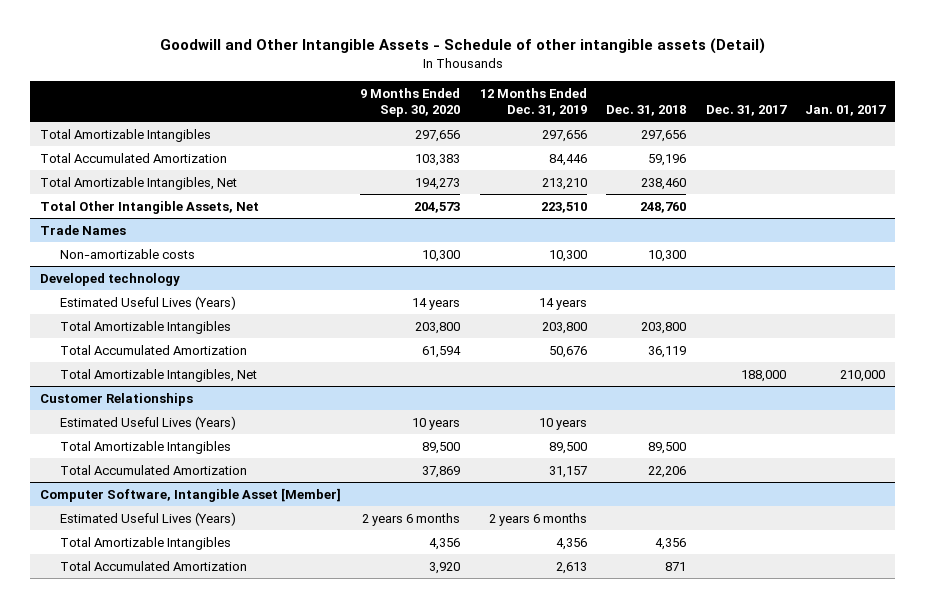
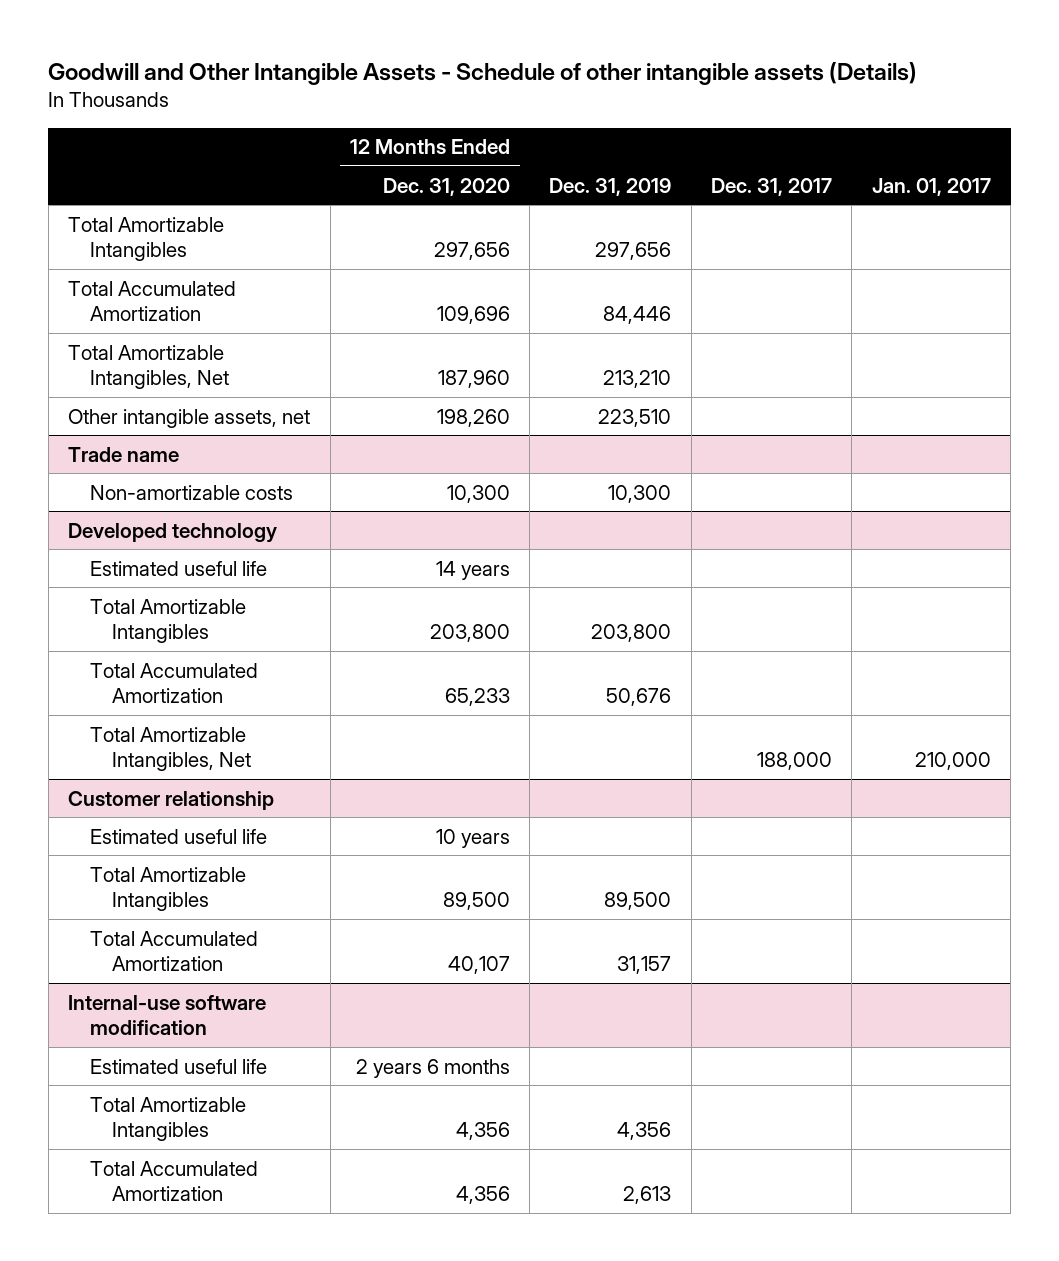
- Goodwill and Other Intangible Assets - Schedule of other intangible assets (Detail)
+ Goodwill and Other Intangible Assets - Schedule of other intangible assets (Details)
- | 9 Months Ended Sep. 30, 2020 | 12 Months Ended Dec. 31, 2019 | Dec. 31, 2018 | Dec. 31, 2017 | Jan. 01, 2017
+ | 12 Months Ended Dec. 31, 2020 | Dec. 31, 2019 | Dec. 31, 2017 | Jan. 01, 2017
- Total Other Intangible Assets, Net | 204,573 | 223,510 | 248,760 | |
- Trade Names
+ Other intangible assets, net | 198,260 | 223,510 | |
+ Trade name
@ Developed technology
- Estimated Useful Lives (Years) | 14 years | 14 years | | |
+ Estimated useful life | 14 years | | |
- Customer Relationships
- Estimated Useful Lives (Years) | 10 years | 10 years | | |
+ Customer relationship
+ Estimated useful life | 10 years | | |
- Computer Software, Intangible Asset [Member]
- Estimated Useful Lives (Years) | 2 years 6 months | 2 years 6 months | | |
+ Internal-use software modification
+ Estimated useful life | 2 years 6 months | | |

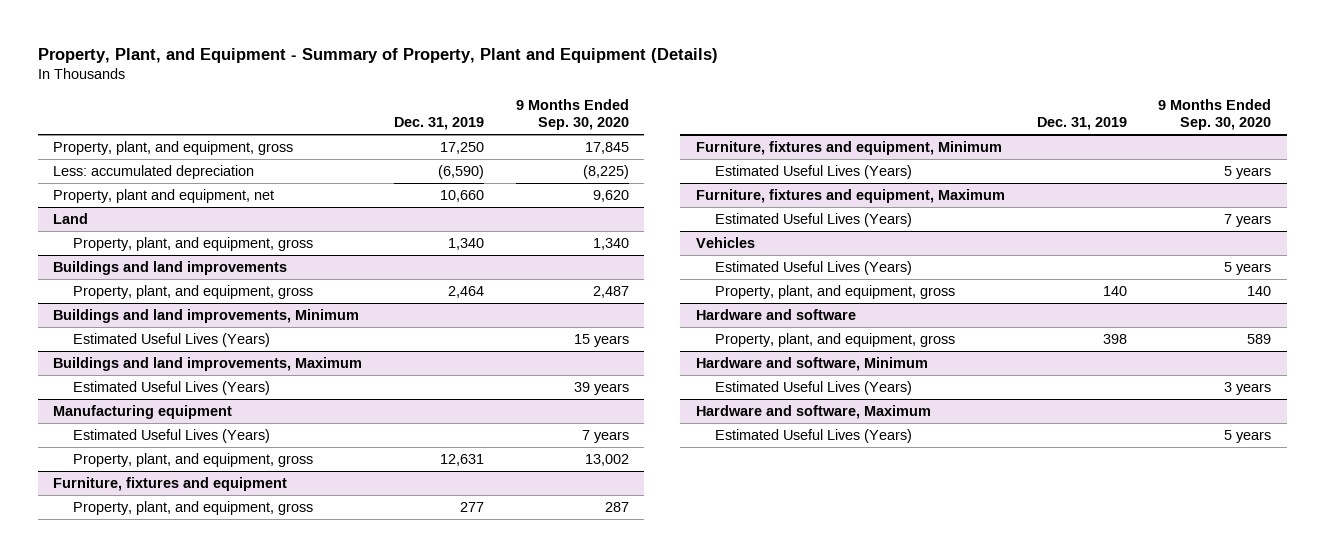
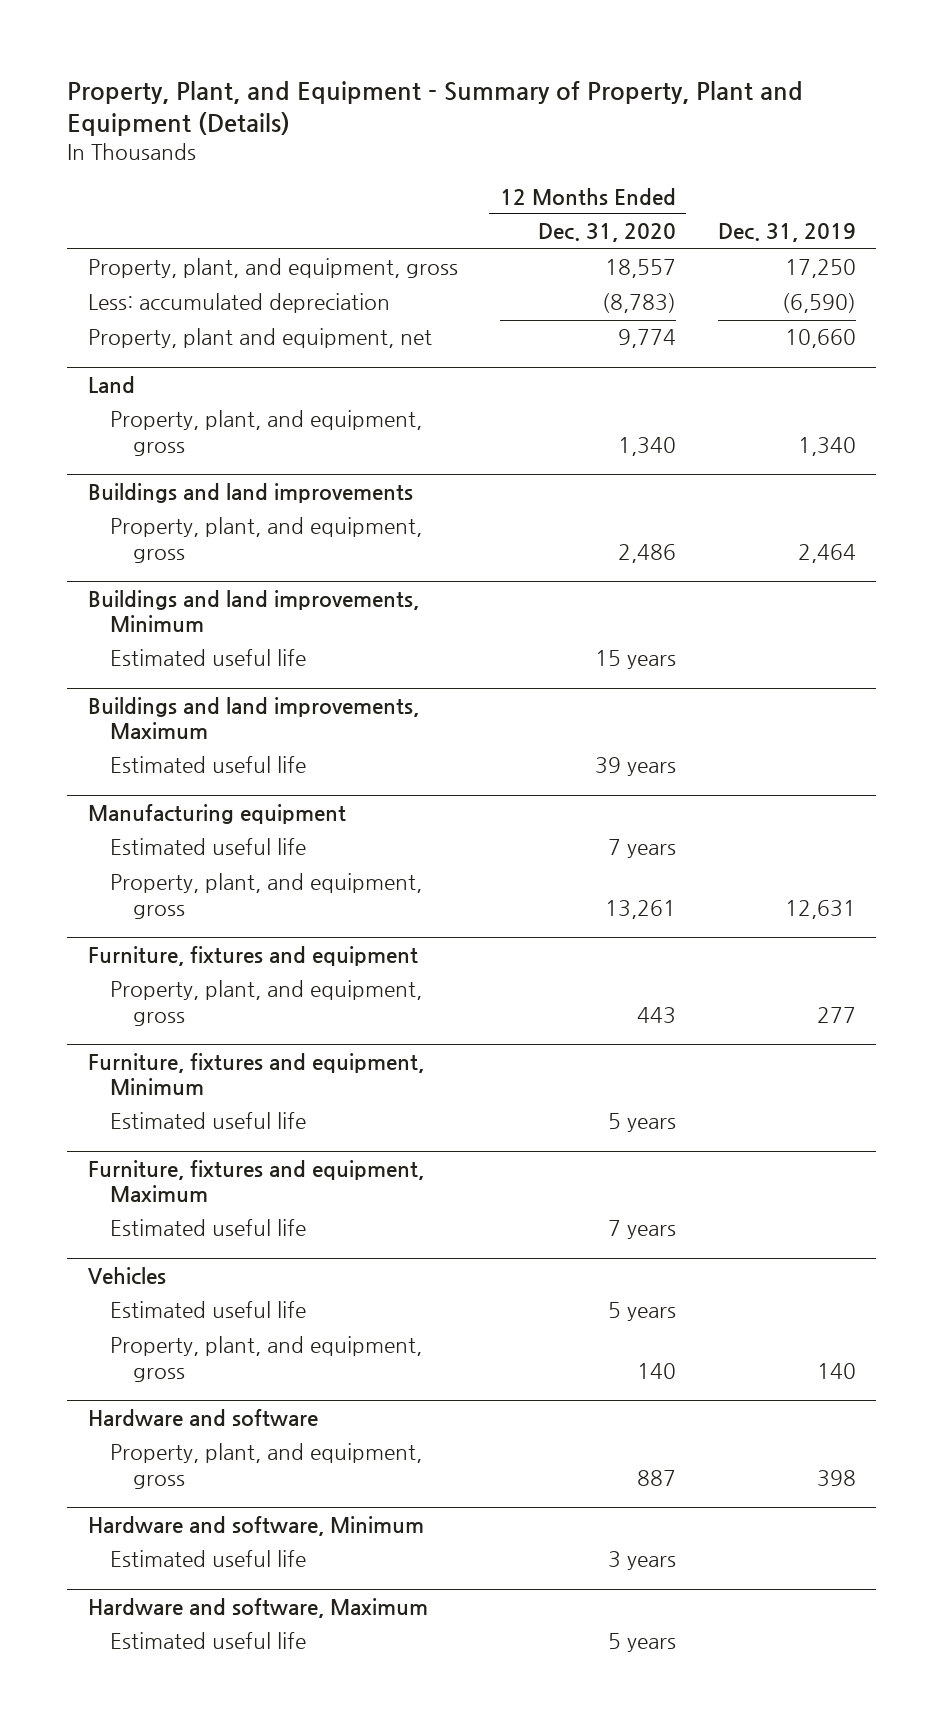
- | Dec. 31, 2019 | 9 Months Ended Sep. 30, 2020
+ | 12 Months Ended Dec. 31, 2020 | Dec. 31, 2019
@ Buildings and land improvements, Minimum
- Estimated Useful Lives (Years) | | 15 years
+ Estimated useful life | 15 years |
@ Buildings and land improvements, Maximum
- Estimated Useful Lives (Years) | | 39 years
+ Estimated useful life | 39 years |
@ Manufacturing equipment
- Estimated Useful Lives (Years) | | 7 years
+ Estimated useful life | 7 years |
@ Furniture, fixtures and equipment, Minimum
- Estimated Useful Lives (Years) | | 5 years
+ Estimated useful life | 5 years |
@ Furniture, fixtures and equipment, Maximum
- Estimated Useful Lives (Years) | | 7 years
+ Estimated useful life | 7 years |
@ Vehicles
- Estimated Useful Lives (Years) | | 5 years
+ Estimated useful life | 5 years |
@ Hardware and software, Minimum
- Estimated Useful Lives (Years) | | 3 years
+ Estimated useful life | 3 years |
@ Hardware and software, Maximum
- Estimated Useful Lives (Years) | | 5 years
+ Estimated useful life | 5 years |

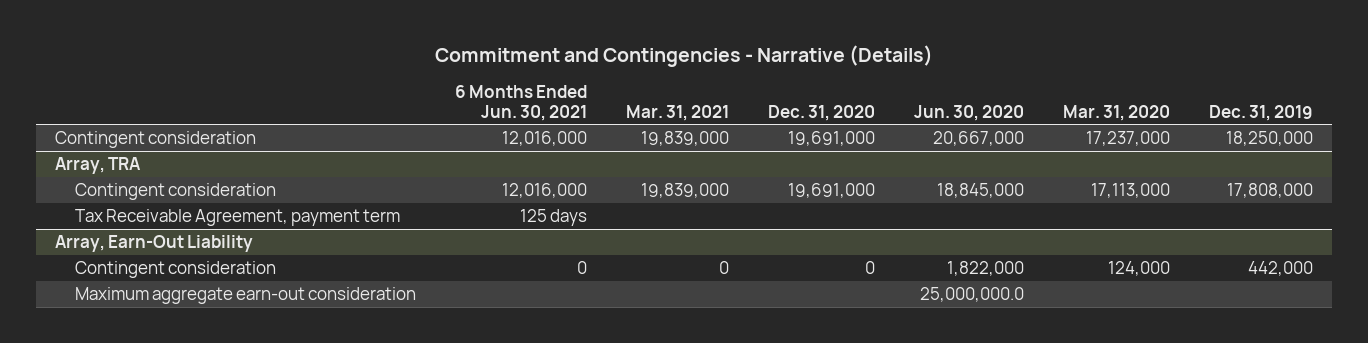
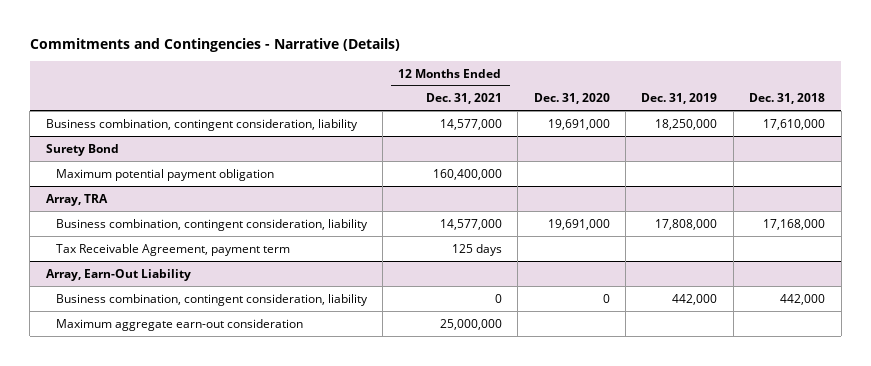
- Commitment and Contingencies - Narrative (Details)
+ Commitments and Contingencies - Narrative (Details)
- | 6 Months Ended Jun. 30, 2021 | Mar. 31, 2021 | Dec. 31, 2020 | Jun. 30, 2020 | Mar. 31, 2020 | Dec. 31, 2019
+ | 12 Months Ended Dec. 31, 2021 | Dec. 31, 2020 | Dec. 31, 2019 | Dec. 31, 2018
- Contingent consideration | 12,016,000 | 19,839,000 | 19,691,000 | 20,667,000 | 17,237,000 | 18,250,000
+ Business combination, contingent consideration, liability | 14,577,000 | 19,691,000 | 18,250,000 | 17,610,000
+ Surety Bond
+ Maximum potential payment obligation | 160,400,000 | | |
@ Array, TRA
- Contingent consideration | 12,016,000 | 19,839,000 | 19,691,000 | 18,845,000 | 17,113,000 | 17,808,000
+ Business combination, contingent consideration, liability | 14,577,000 | 19,691,000 | 17,808,000 | 17,168,000
@ Array, Earn-Out Liability
- Contingent consideration | 0 | 0 | 0 | 1,822,000 | 124,000 | 442,000
+ Business combination, contingent consideration, liability | 0 | 0 | 442,000 | 442,000

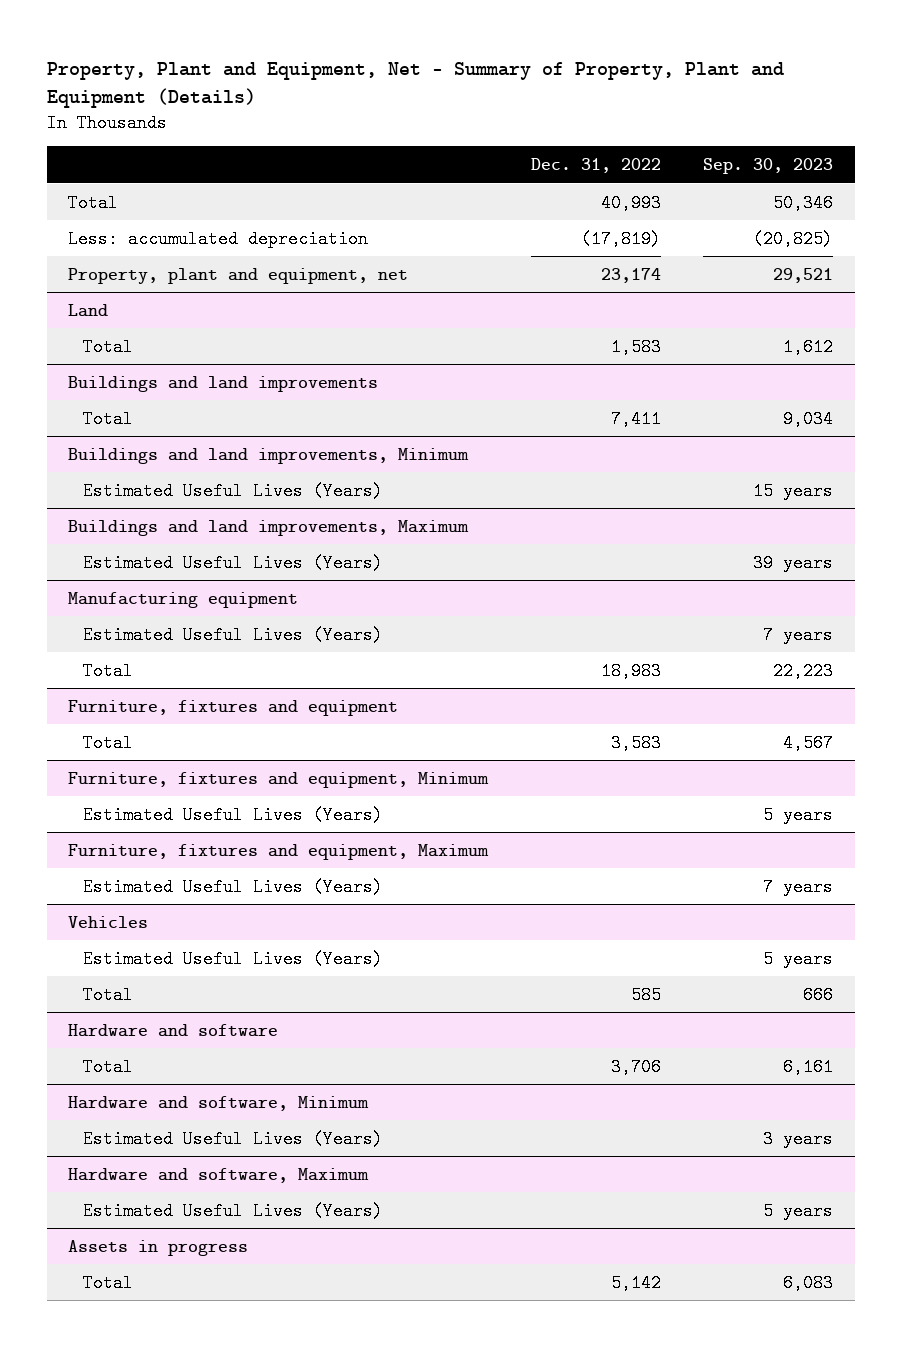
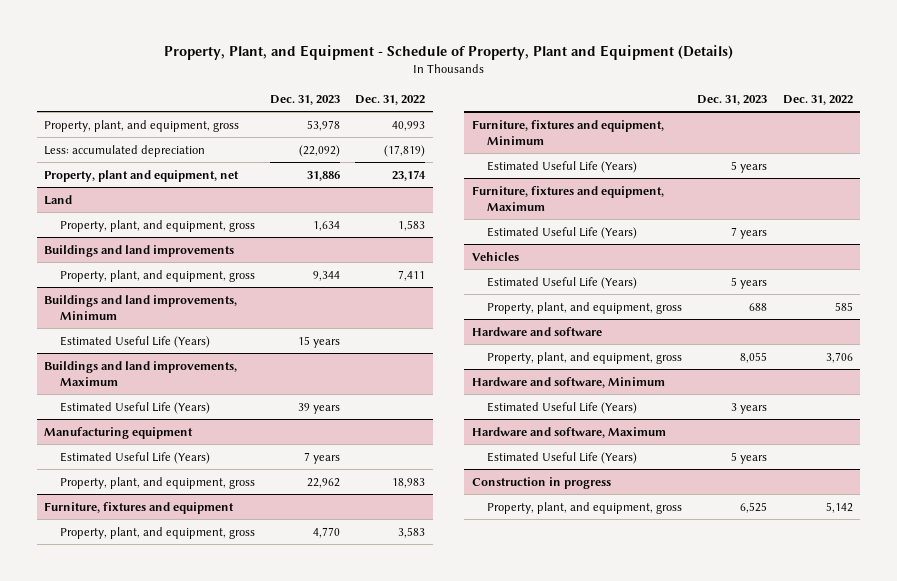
- Property, Plant and Equipment, Net - Summary of Property, Plant and Equipment (Details)
+ Property, Plant, and Equipment - Schedule of Property, Plant and Equipment (Details)
- | Dec. 31, 2022 | Sep. 30, 2023
+ | Dec. 31, 2023 | Dec. 31, 2022
- Total | 40,993 | 50,346
+ Property, plant, and equipment, gross | 53,978 | 40,993
@ Land
- Total | 1,583 | 1,612
+ Property, plant, and equipment, gross | 1,634 | 1,583
@ Buildings and land improvements
- Total | 7,411 | 9,034
+ Property, plant, and equipment, gross | 9,344 | 7,411
@ Buildings and land improvements, Minimum
- Estimated Useful Lives (Years) | | 15 years
+ Estimated Useful Life (Years) | 15 years |
@ Buildings and land improvements, Maximum
- Estimated Useful Lives (Years) | | 39 years
+ Estimated Useful Life (Years) | 39 years |
@ Manufacturing equipment
- Estimated Useful Lives (Years) | | 7 years
- Total | 18,983 | 22,223
+ Estimated Useful Life (Years) | 7 years |
+ Property, plant, and equipment, gross | 22,962 | 18,983
@ Furniture, fixtures and equipment
- Total | 3,583 | 4,567
+ Property, plant, and equipment, gross | 4,770 | 3,583
@ Furniture, fixtures and equipment, Minimum
- Estimated Useful Lives (Years) | | 5 years
+ Estimated Useful Life (Years) | 5 years |
@ Furniture, fixtures and equipment, Maximum
- Estimated Useful Lives (Years) | | 7 years
+ Estimated Useful Life (Years) | 7 years |
@ Vehicles
- Estimated Useful Lives (Years) | | 5 years
- Total | 585 | 666
+ Estimated Useful Life (Years) | 5 years |
+ Property, plant, and equipment, gross | 688 | 585
@ Hardware and software
- Total | 3,706 | 6,161
+ Property, plant, and equipment, gross | 8,055 | 3,706
@ Hardware and software, Minimum
- Estimated Useful Lives (Years) | | 3 years
+ Estimated Useful Life (Years) | 3 years |
@ Hardware and software, Maximum
- Estimated Useful Lives (Years) | | 5 years
- Assets in progress
- Total | 5,142 | 6,083
@ Hardware and software, Maximum
+ Estimated Useful Life (Years) | 5 years |
+ Construction in progress
+ Property, plant, and equipment, gross | 6,525 | 5,142

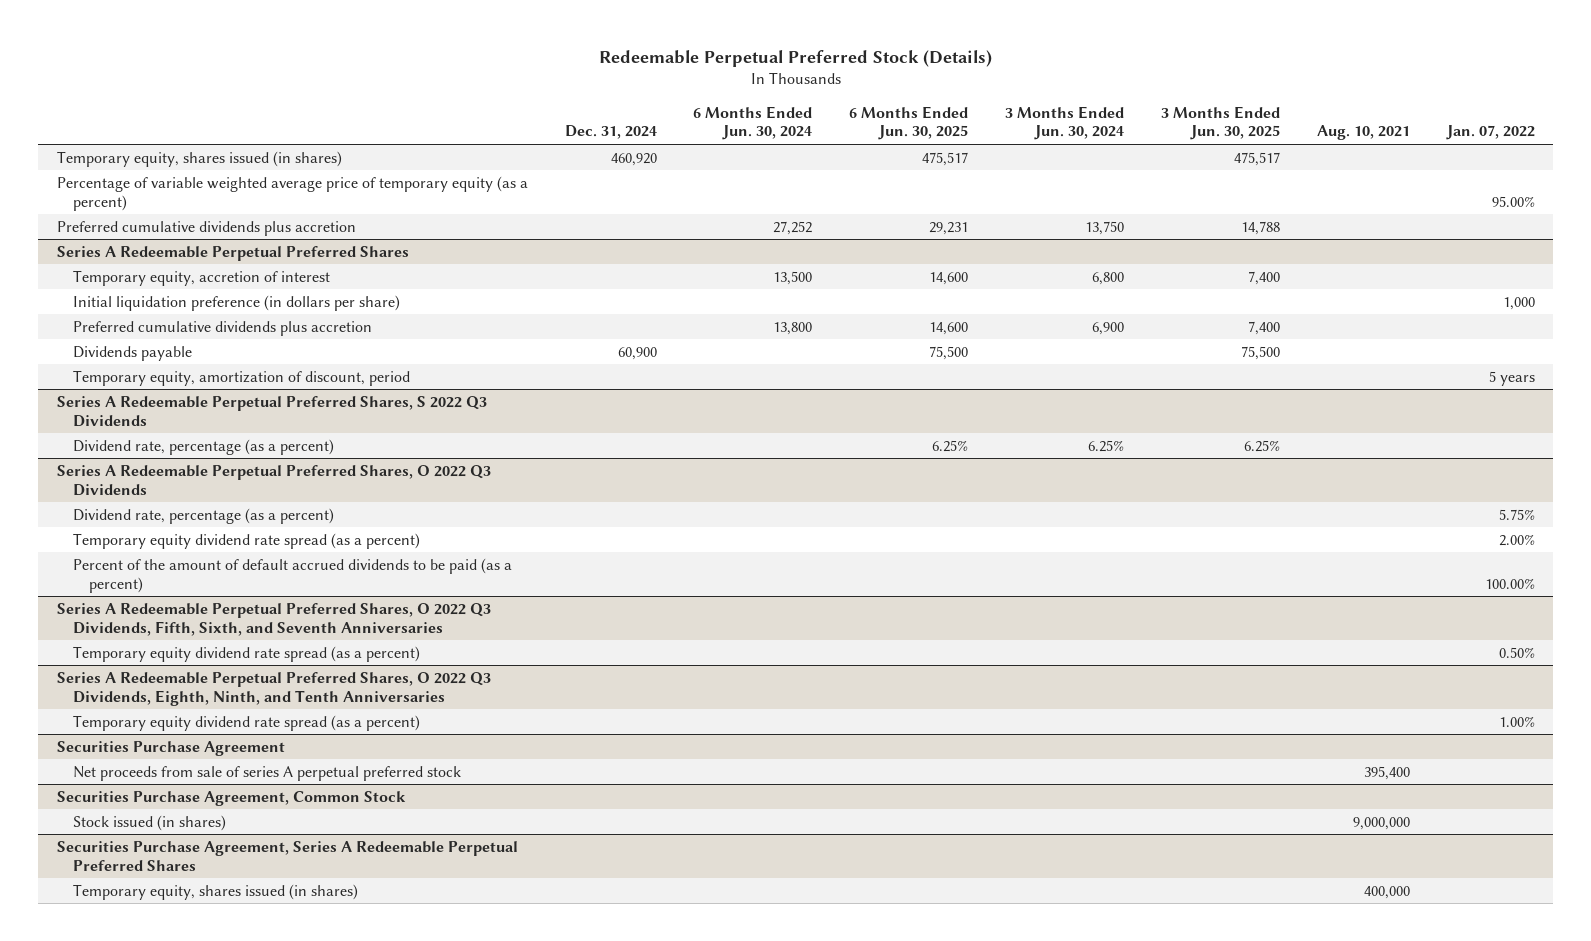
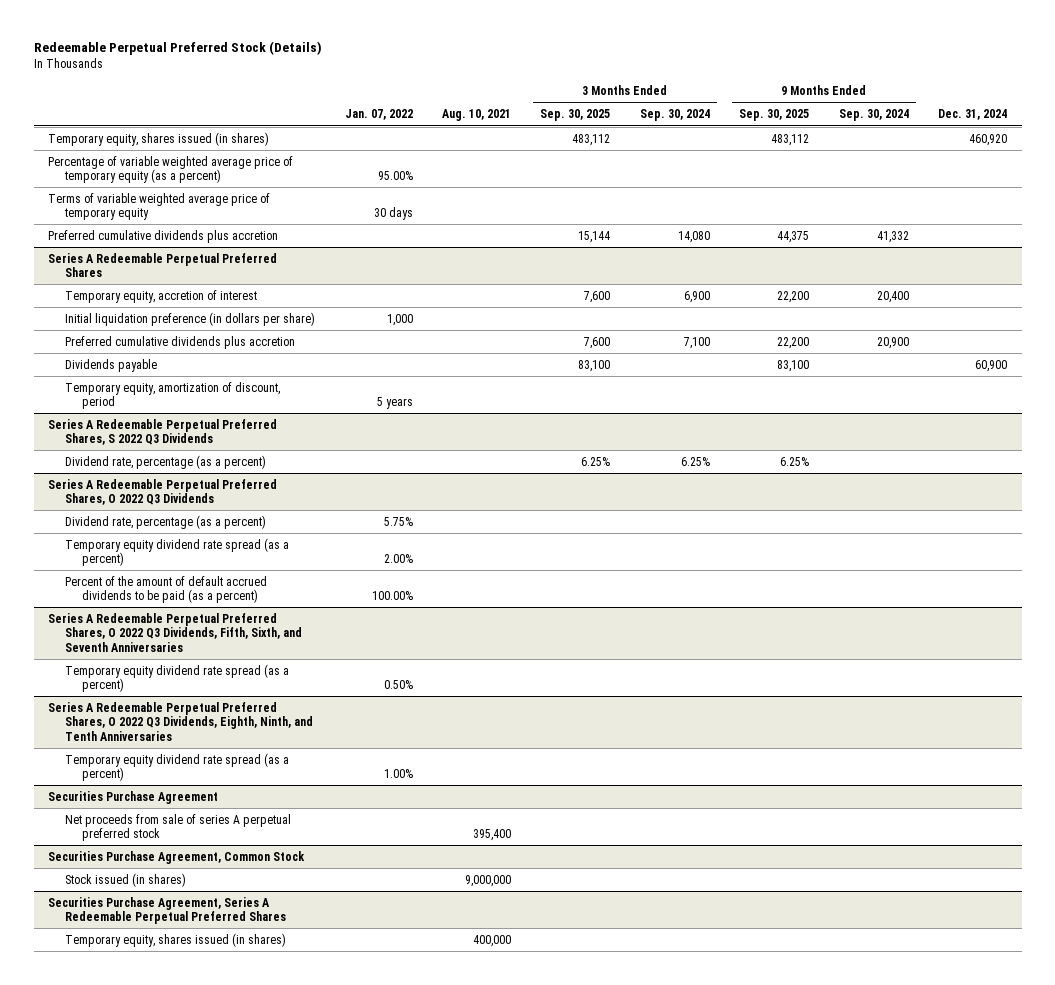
- | Dec. 31, 2024 | 6 Months Ended Jun. 30, 2024 | 6 Months Ended Jun. 30, 2025 | 3 Months Ended Jun. 30, 2024 | 3 Months Ended Jun. 30, 2025 | Aug. 10, 2021 | Jan. 07, 2022
+ | Jan. 07, 2022 | Aug. 10, 2021 | 3 Months Ended Sep. 30, 2025 | 3 Months Ended Sep. 30, 2024 | 9 Months Ended Sep. 30, 2025 | 9 Months Ended Sep. 30, 2024 | Dec. 31, 2024
+ Terms of variable weighted average price of temporary equity | 30 days | | | | | |

